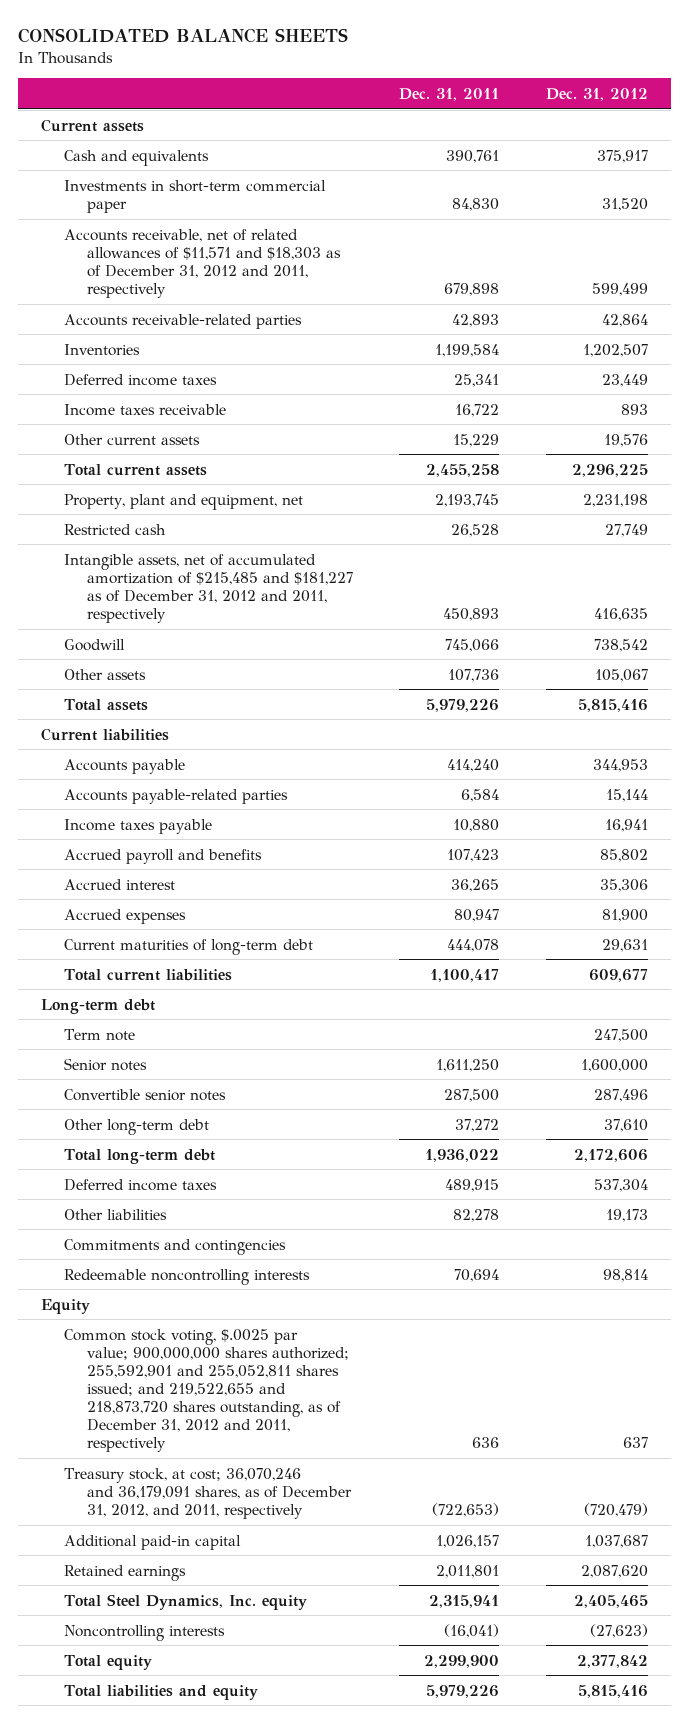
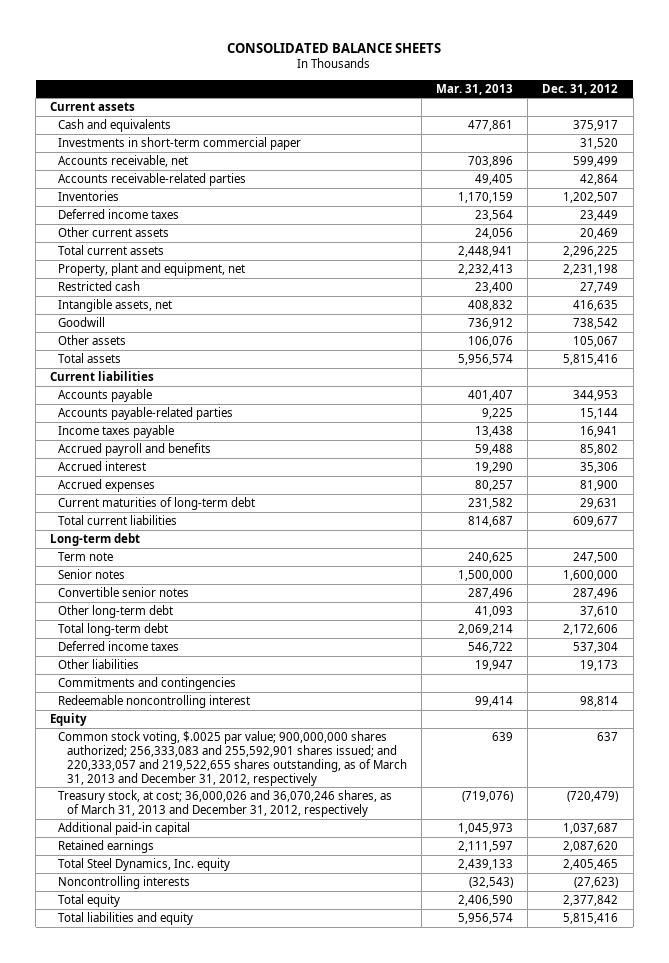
- | Dec. 31, 2011 | Dec. 31, 2012
+ | Mar. 31, 2013 | Dec. 31, 2012
- Accounts receivable, net of related allowances of $11,571 and $18,303 as of December 31, 2012 and 2011, respectively | 679,898 | 599,499
+ Accounts receivable, net | 703,896 | 599,499
- Income taxes receivable | 16,722 | 893
- Other current assets | 15,229 | 19,576
+ Other current assets | 24,056 | 20,469
- Intangible assets, net of accumulated amortization of $215,485 and $181,227 as of December 31, 2012 and 2011, respectively | 450,893 | 416,635
+ Intangible assets, net | 408,832 | 416,635
- Redeemable noncontrolling interests | 70,694 | 98,814
+ Redeemable noncontrolling interest | 99,414 | 98,814
- Common stock voting, $.0025 par value; 900,000,000 shares authorized; 255,592,901 and 255,052,811 shares issued; and 219,522,655 and 218,873,720 shares outstanding, as of December 31, 2012 and 2011, respectively | 636 | 637
- Treasury stock, at cost; 36,070,246 and 36,179,091 shares, as of December 31, 2012, and 2011, respectively | (722,653) | (720,479)
+ Common stock voting, $.0025 par value; 900,000,000 shares authorized; 256,333,083 and 255,592,901 shares issued; and 220,333,057 and 219,522,655 shares outstanding, as of March 31, 2013 and December 31, 2012, respectively | 639 | 637
+ Treasury stock, at cost; 36,000,026 and 36,070,246 shares, as of March 31, 2013 and December 31, 2012, respectively | (719,076) | (720,479)

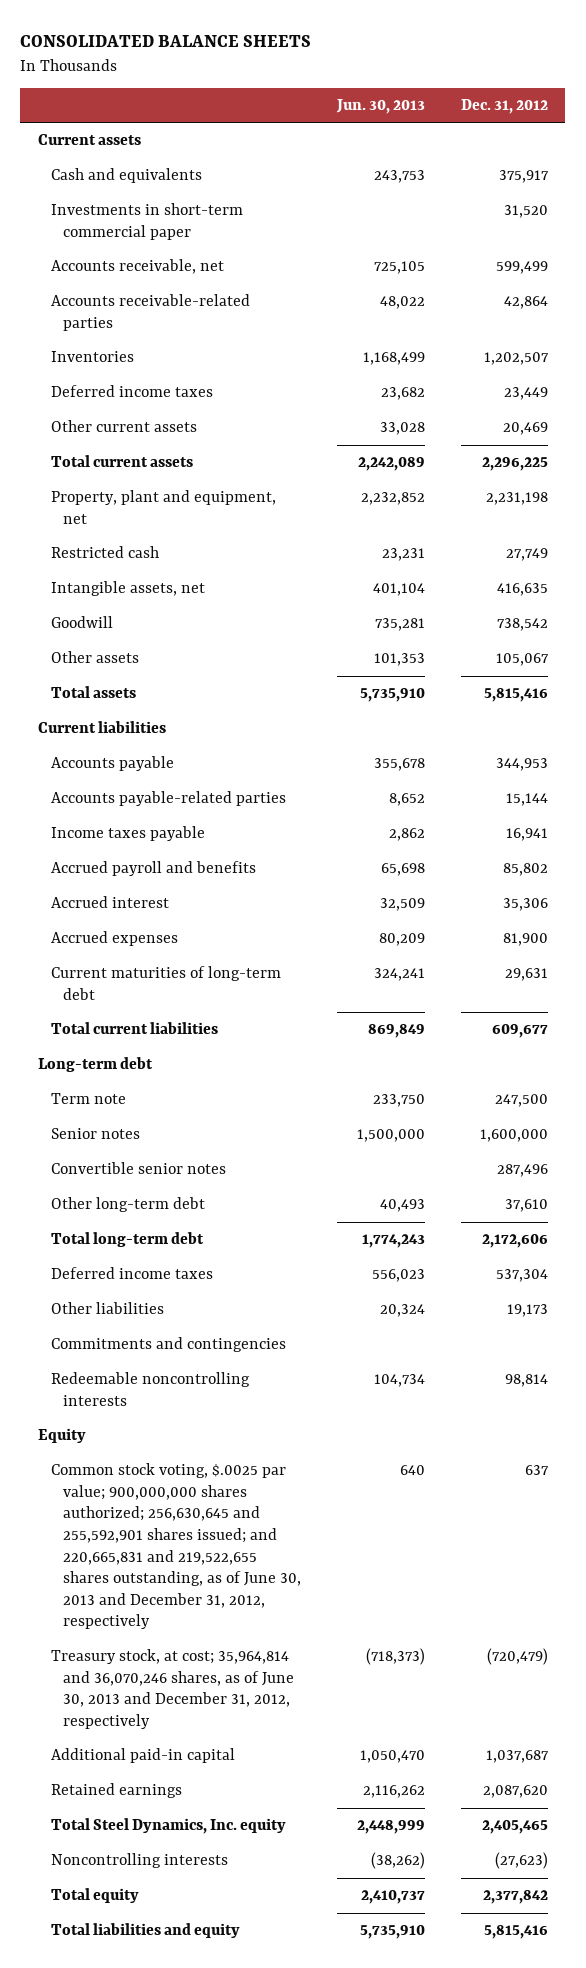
- | Mar. 31, 2013 | Dec. 31, 2012
+ | Jun. 30, 2013 | Dec. 31, 2012
- Redeemable noncontrolling interest | 99,414 | 98,814
+ Redeemable noncontrolling interests | 104,734 | 98,814
- Common stock voting, $.0025 par value; 900,000,000 shares authorized; 256,333,083 and 255,592,901 shares issued; and 220,333,057 and 219,522,655 shares outstanding, as of March 31, 2013 and December 31, 2012, respectively | 639 | 637
- Treasury stock, at cost; 36,000,026 and 36,070,246 shares, as of March 31, 2013 and December 31, 2012, respectively | (719,076) | (720,479)
+ Common stock voting, $.0025 par value; 900,000,000 shares authorized; 256,630,645 and 255,592,901 shares issued; and 220,665,831 and 219,522,655 shares outstanding, as of June 30, 2013 and December 31, 2012, respectively | 640 | 637
+ Treasury stock, at cost; 35,964,814 and 36,070,246 shares, as of June 30, 2013 and December 31, 2012, respectively | (718,373) | (720,479)

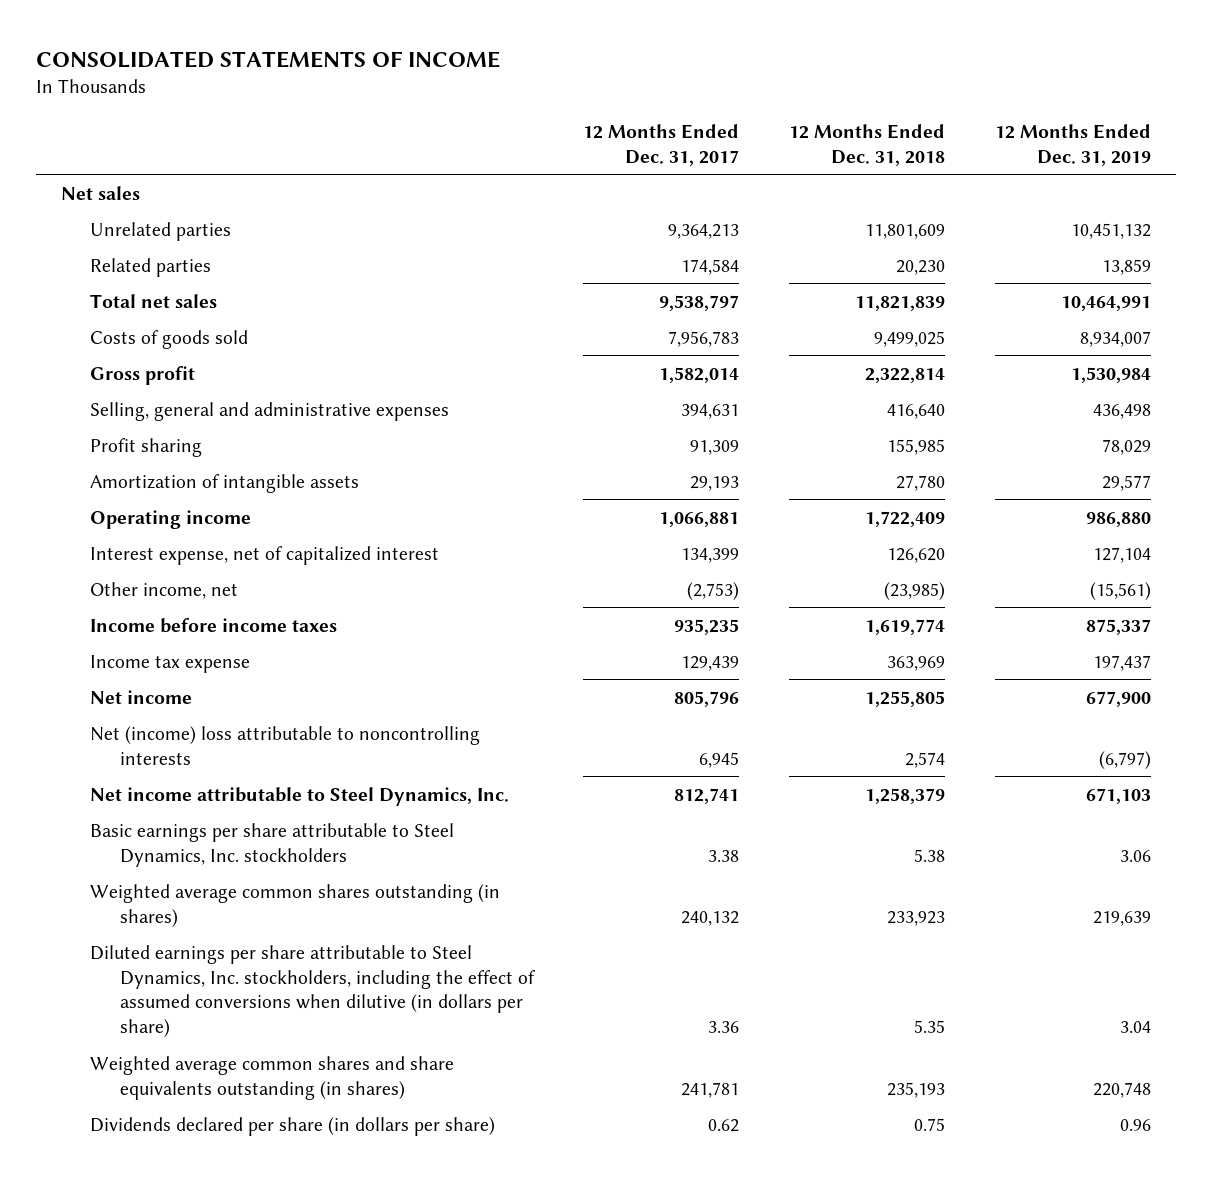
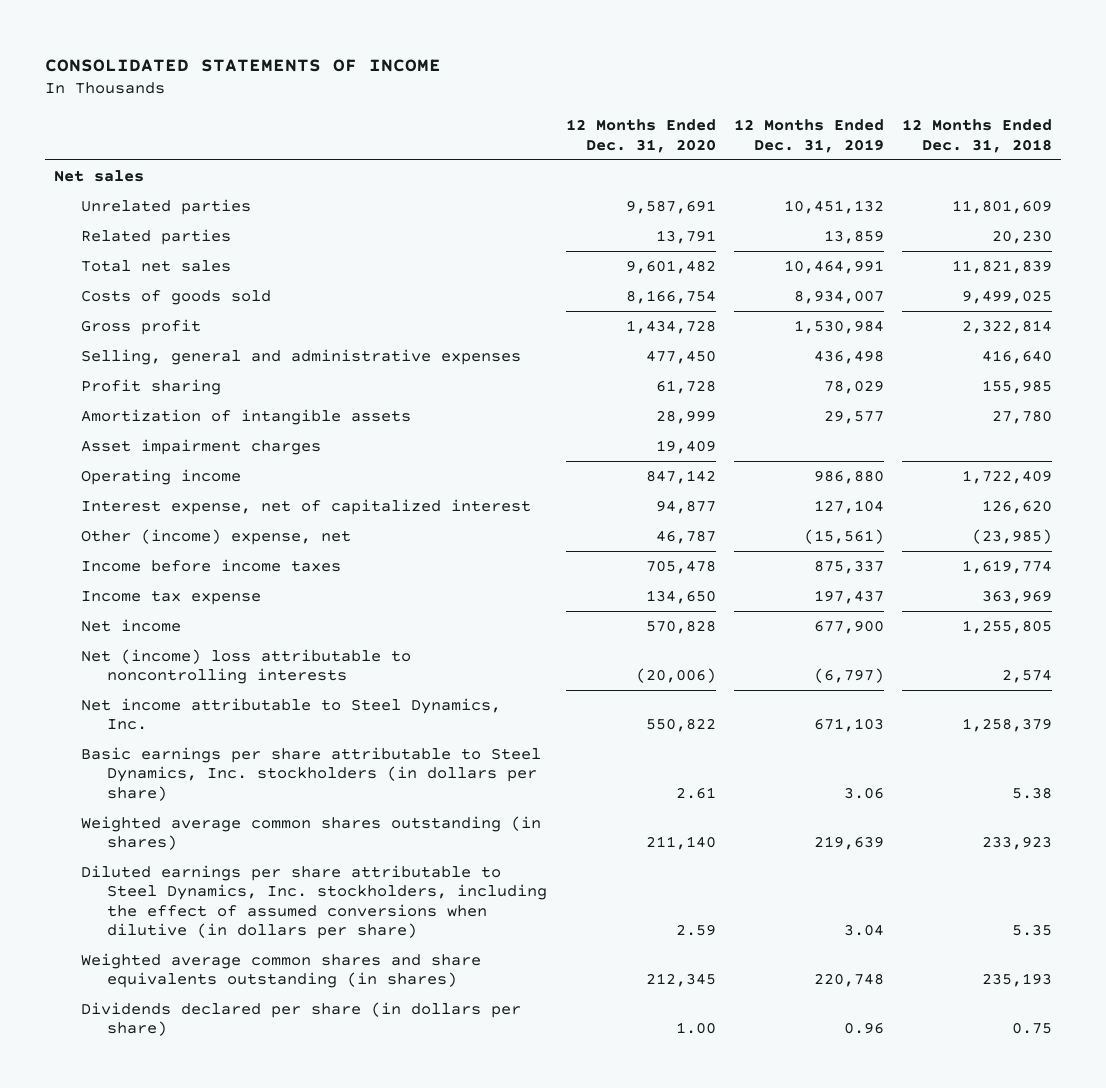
- | 12 Months Ended Dec. 31, 2017 | 12 Months Ended Dec. 31, 2018 | 12 Months Ended Dec. 31, 2019
+ | 12 Months Ended Dec. 31, 2020 | 12 Months Ended Dec. 31, 2019 | 12 Months Ended Dec. 31, 2018
+ Asset impairment charges | 19,409 | |
- Other income, net | (2,753) | (23,985) | (15,561)
+ Other (income) expense, net | 46,787 | (15,561) | (23,985)
- Basic earnings per share attributable to Steel Dynamics, Inc. stockholders | 3.38 | 5.38 | 3.06
+ Basic earnings per share attributable to Steel Dynamics, Inc. stockholders (in dollars per share) | 2.61 | 3.06 | 5.38

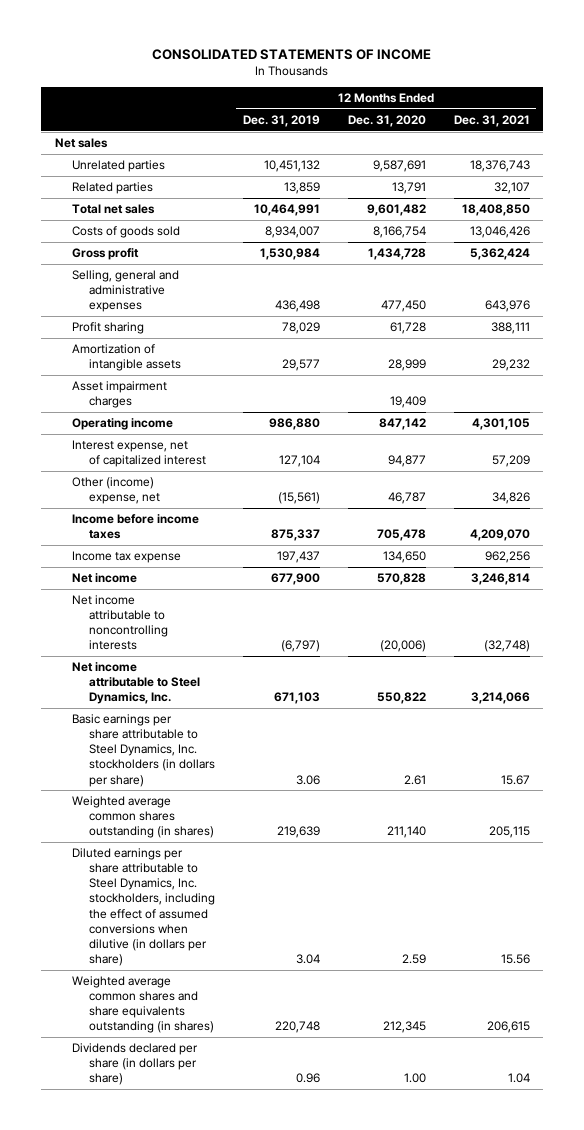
- | 12 Months Ended Dec. 31, 2020 | 12 Months Ended Dec. 31, 2019 | 12 Months Ended Dec. 31, 2018
+ | 12 Months Ended Dec. 31, 2019 | 12 Months Ended Dec. 31, 2020 | 12 Months Ended Dec. 31, 2021
- Net (income) loss attributable to noncontrolling interests | (20,006) | (6,797) | 2,574
+ Net income attributable to noncontrolling interests | (6,797) | (20,006) | (32,748)

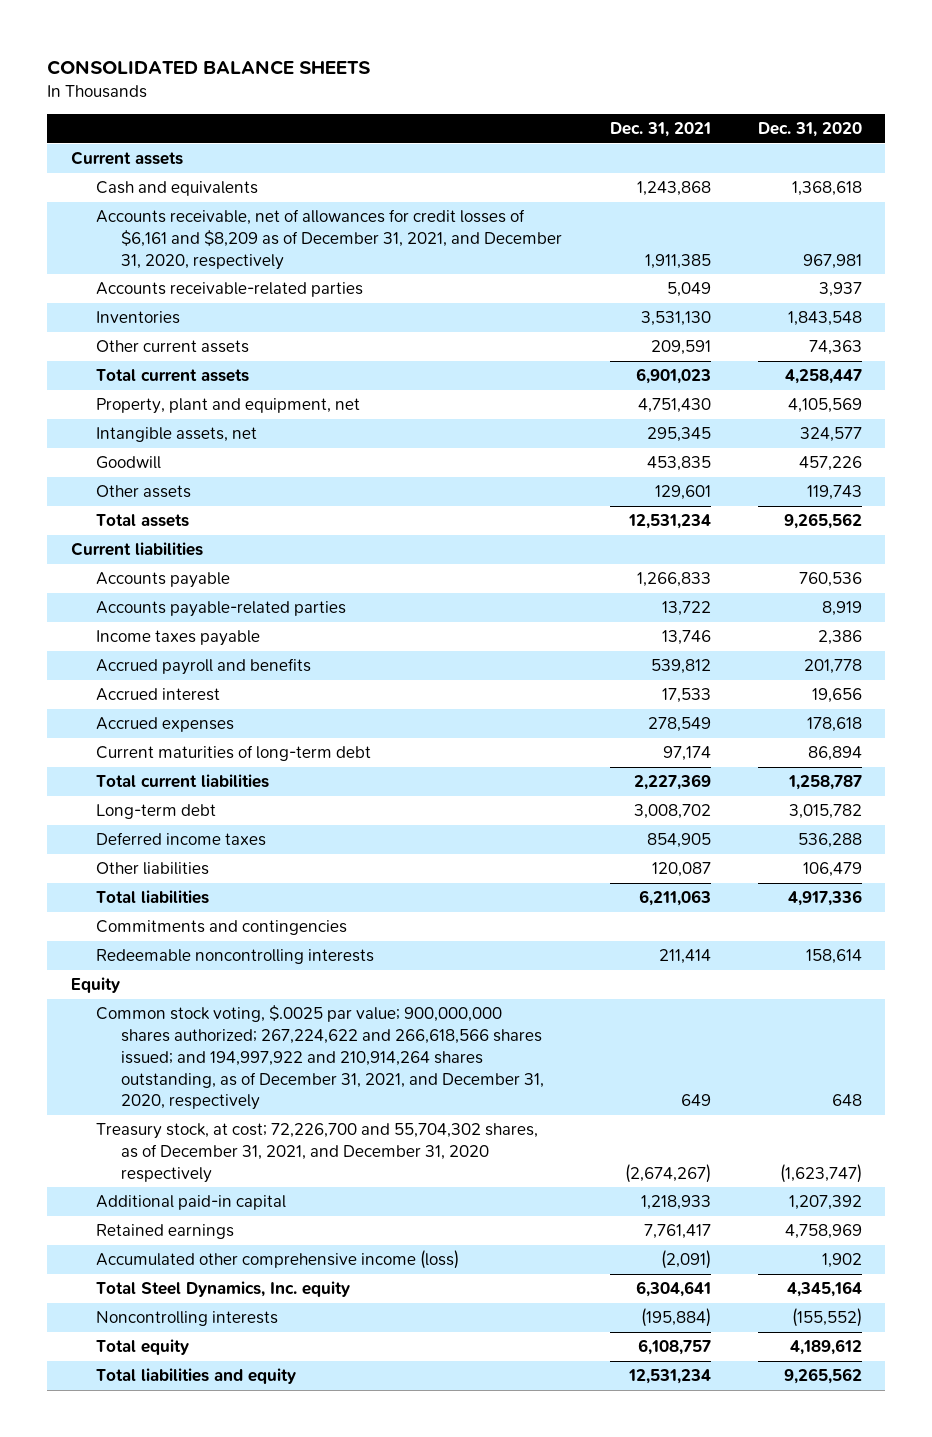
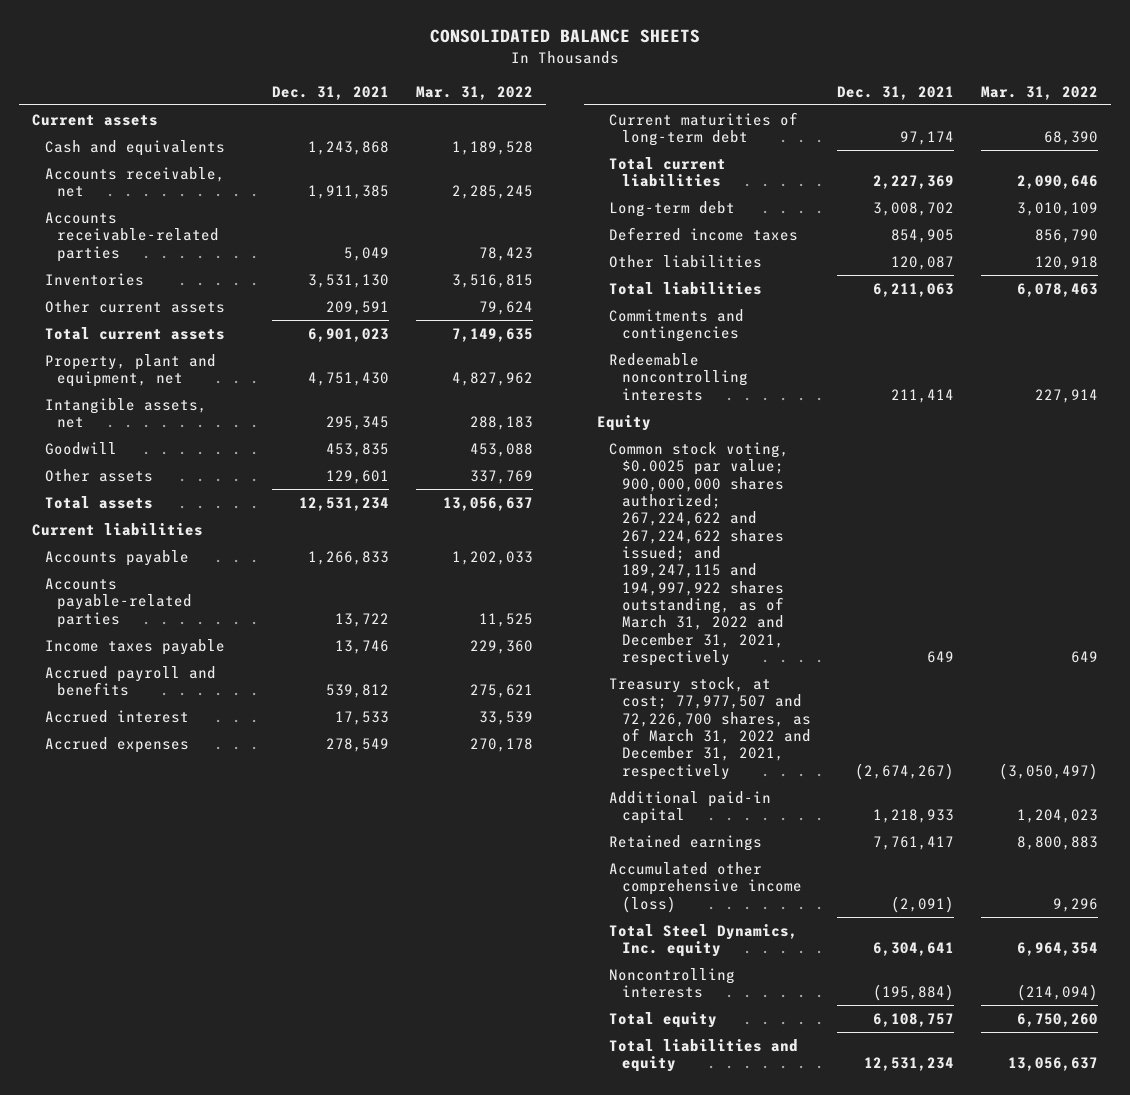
- | Dec. 31, 2021 | Dec. 31, 2020
+ | Dec. 31, 2021 | Mar. 31, 2022
- Accounts receivable, net of allowances for credit losses of $6,161 and $8,209 as of December 31, 2021, and December 31, 2020, respectively | 1,911,385 | 967,981
+ Accounts receivable, net | 1,911,385 | 2,285,245
- Common stock voting, $.0025 par value; 900,000,000 shares authorized; 267,224,622 and 266,618,566 shares issued; and 194,997,922 and 210,914,264 shares outstanding, as of December 31, 2021, and December 31, 2020, respectively | 649 | 648
- Treasury stock, at cost; 72,226,700 and 55,704,302 shares, as of December 31, 2021, and December 31, 2020 respectively | (2,674,267) | (1,623,747)
+ Common stock voting, $0.0025 par value; 900,000,000 shares authorized; 267,224,622 and 267,224,622 shares issued; and 189,247,115 and 194,997,922 shares outstanding, as of March 31, 2022 and December 31, 2021, respectively | 649 | 649
+ Treasury stock, at cost; 77,977,507 and 72,226,700 shares, as of March 31, 2022 and December 31, 2021, respectively | (2,674,267) | (3,050,497)

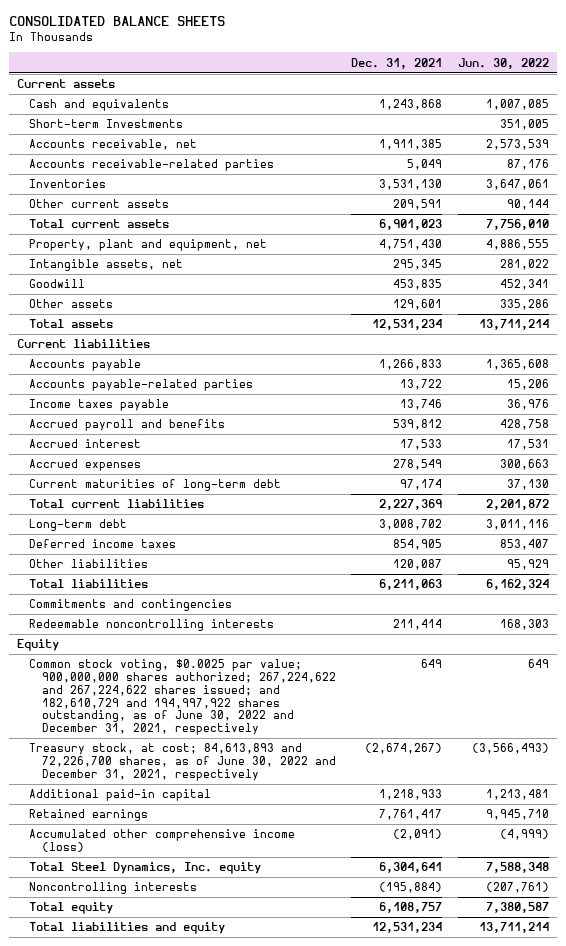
- | Dec. 31, 2021 | Mar. 31, 2022
+ | Dec. 31, 2021 | Jun. 30, 2022
+ Short-term Investments | | 351,005
- Common stock voting, $0.0025 par value; 900,000,000 shares authorized; 267,224,622 and 267,224,622 shares issued; and 189,247,115 and 194,997,922 shares outstanding, as of March 31, 2022 and December 31, 2021, respectively | 649 | 649
- Treasury stock, at cost; 77,977,507 and 72,226,700 shares, as of March 31, 2022 and December 31, 2021, respectively | (2,674,267) | (3,050,497)
+ Common stock voting, $0.0025 par value; 900,000,000 shares authorized; 267,224,622 and 267,224,622 shares issued; and 182,610,729 and 194,997,922 shares outstanding, as of June 30, 2022 and December 31, 2021, respectively | 649 | 649
+ Treasury stock, at cost; 84,613,893 and 72,226,700 shares, as of June 30, 2022 and December 31, 2021, respectively | (2,674,267) | (3,566,493)

